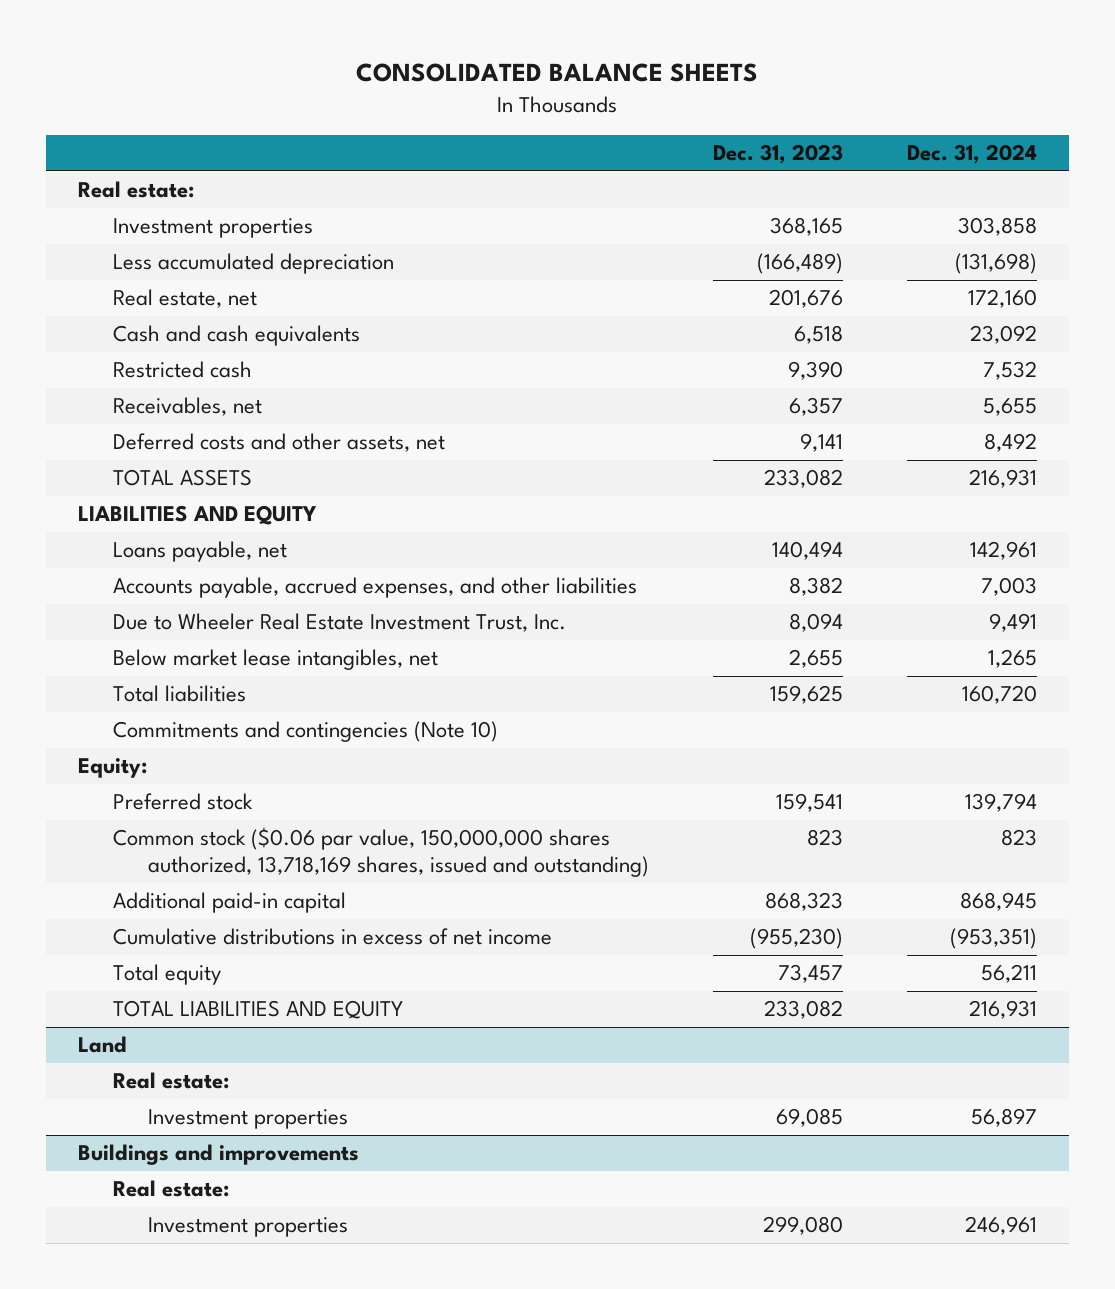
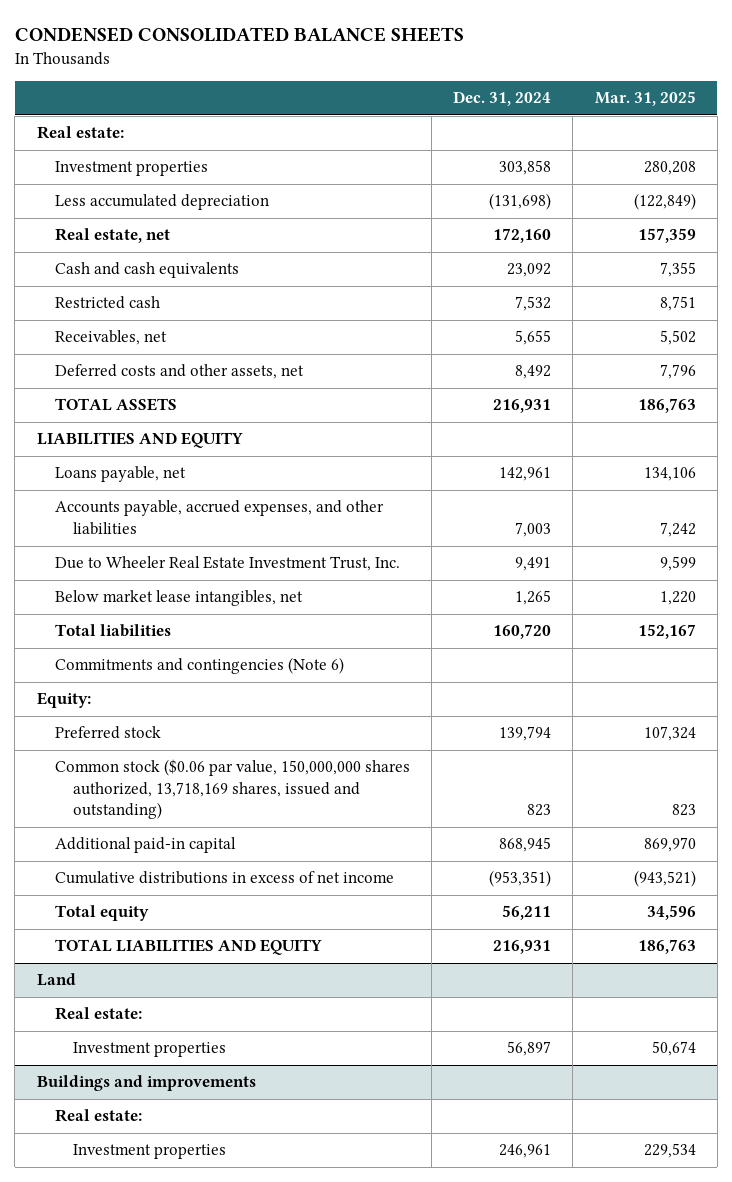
- CONSOLIDATED BALANCE SHEETS
+ CONDENSED CONSOLIDATED BALANCE SHEETS
- | Dec. 31, 2023 | Dec. 31, 2024
+ | Dec. 31, 2024 | Mar. 31, 2025
- Commitments and contingencies (Note 10)
+ Commitments and contingencies (Note 6)

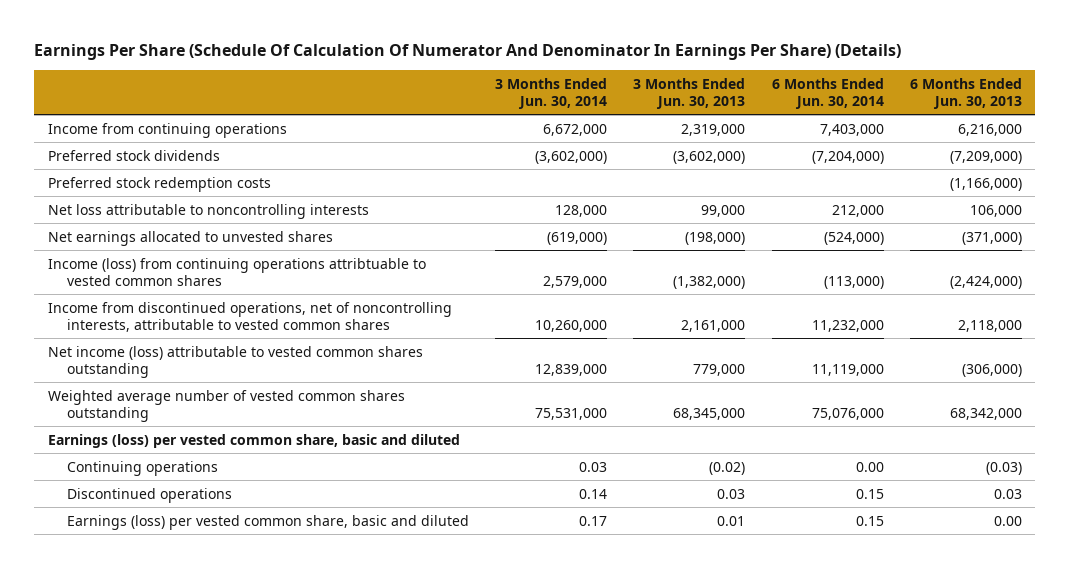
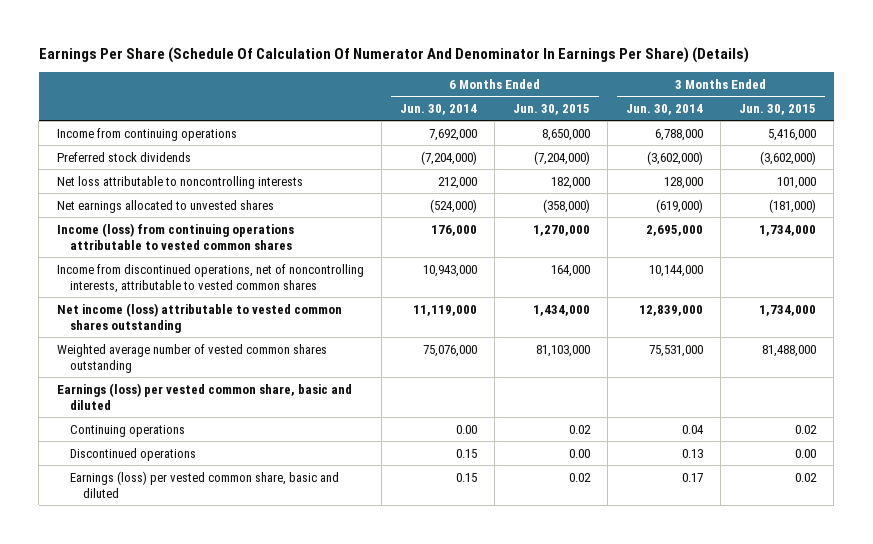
- | 3 Months Ended Jun. 30, 2014 | 3 Months Ended Jun. 30, 2013 | 6 Months Ended Jun. 30, 2014 | 6 Months Ended Jun. 30, 2013
+ | 6 Months Ended Jun. 30, 2014 | 6 Months Ended Jun. 30, 2015 | 3 Months Ended Jun. 30, 2014 | 3 Months Ended Jun. 30, 2015
- Income from continuing operations | 6,672,000 | 2,319,000 | 7,403,000 | 6,216,000
+ Income from continuing operations | 7,692,000 | 8,650,000 | 6,788,000 | 5,416,000
- Preferred stock redemption costs | | | | (1,166,000)
- Income (loss) from continuing operations attribtuable to vested common shares | 2,579,000 | (1,382,000) | (113,000) | (2,424,000)
- Income from discontinued operations, net of noncontrolling interests, attributable to vested common shares | 10,260,000 | 2,161,000 | 11,232,000 | 2,118,000
+ Income (loss) from continuing operations attributable to vested common shares | 176,000 | 1,270,000 | 2,695,000 | 1,734,000
+ Income from discontinued operations, net of noncontrolling interests, attributable to vested common shares | 10,943,000 | 164,000 | 10,144,000 |
- Continuing operations | 0.03 | (0.02) | 0.00 | (0.03)
- Discontinued operations | 0.14 | 0.03 | 0.15 | 0.03
+ Continuing operations | 0.00 | 0.02 | 0.04 | 0.02
+ Discontinued operations | 0.15 | 0.00 | 0.13 | 0.00

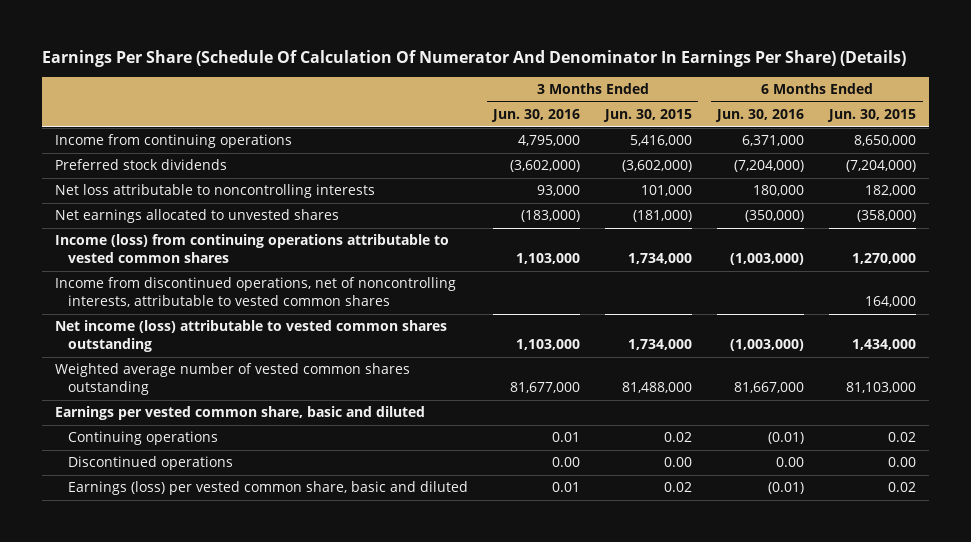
- | 6 Months Ended Jun. 30, 2014 | 6 Months Ended Jun. 30, 2015 | 3 Months Ended Jun. 30, 2014 | 3 Months Ended Jun. 30, 2015
+ | 3 Months Ended Jun. 30, 2016 | 3 Months Ended Jun. 30, 2015 | 6 Months Ended Jun. 30, 2016 | 6 Months Ended Jun. 30, 2015
- Earnings (loss) per vested common share, basic and diluted
+ Earnings per vested common share, basic and diluted

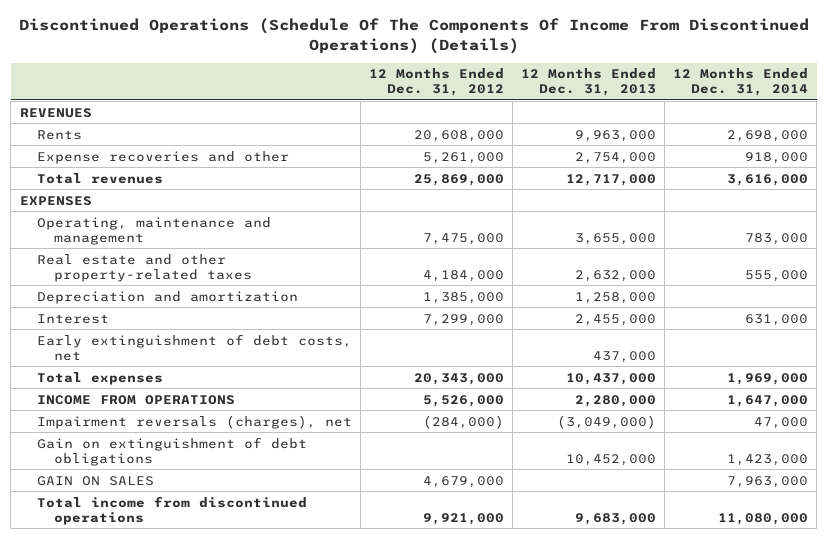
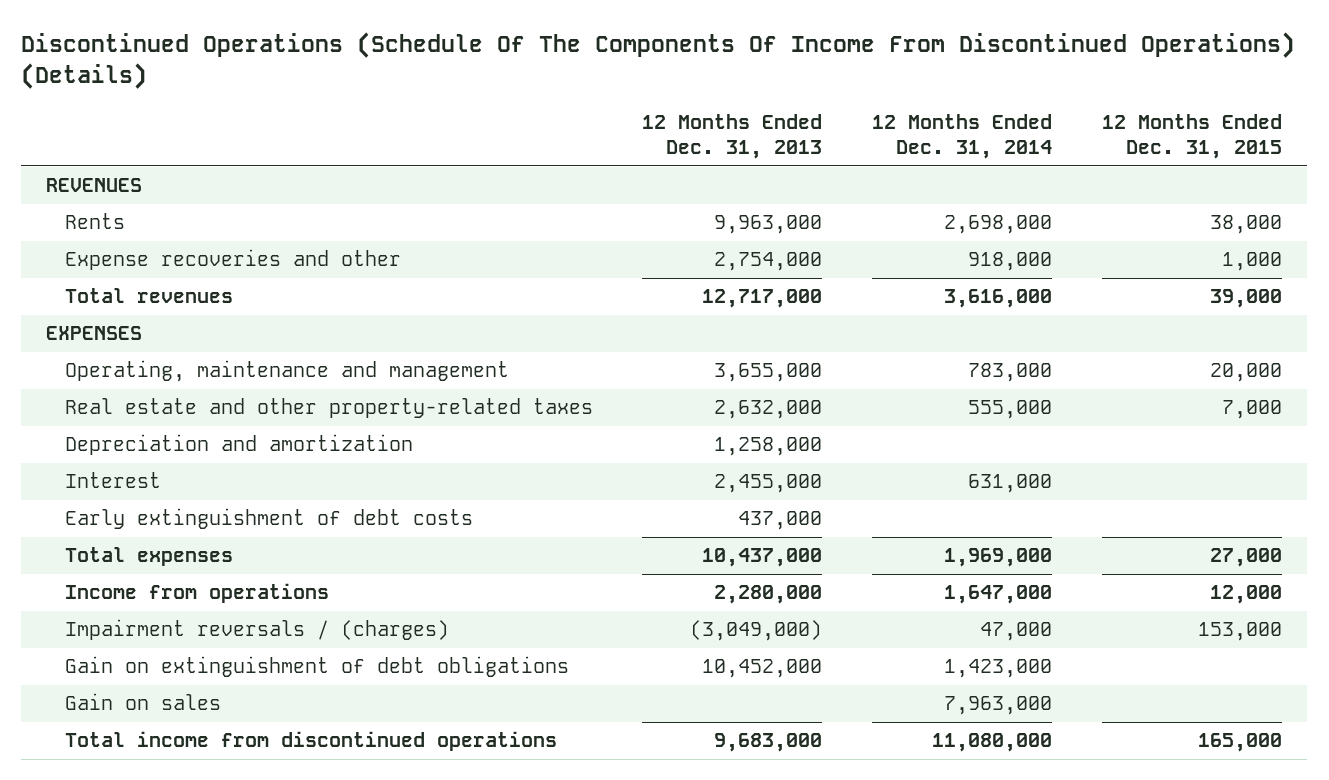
- | 12 Months Ended Dec. 31, 2012 | 12 Months Ended Dec. 31, 2013 | 12 Months Ended Dec. 31, 2014
+ | 12 Months Ended Dec. 31, 2013 | 12 Months Ended Dec. 31, 2014 | 12 Months Ended Dec. 31, 2015
- Early extinguishment of debt costs, net | | 437,000 |
+ Early extinguishment of debt costs | 437,000 | |
- INCOME FROM OPERATIONS | 5,526,000 | 2,280,000 | 1,647,000
- Impairment reversals (charges), net | (284,000) | (3,049,000) | 47,000
+ Income from operations | 2,280,000 | 1,647,000 | 12,000
+ Impairment reversals / (charges) | (3,049,000) | 47,000 | 153,000
- GAIN ON SALES | 4,679,000 | | 7,963,000
+ Gain on sales | | 7,963,000 |

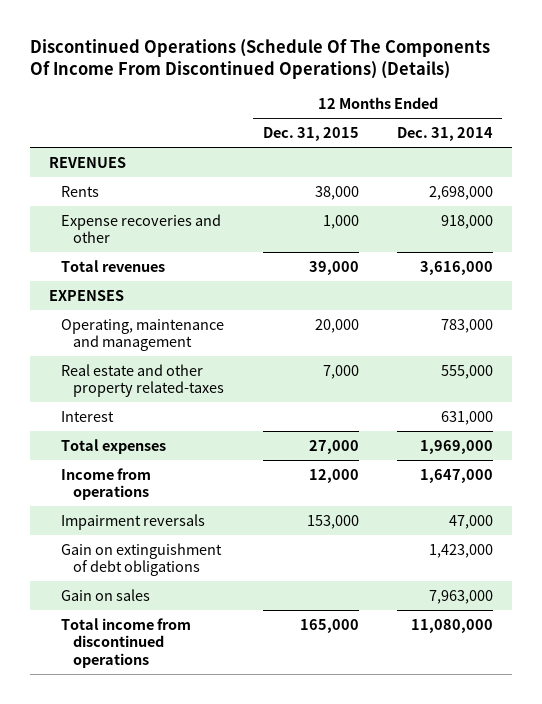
- | 12 Months Ended Dec. 31, 2013 | 12 Months Ended Dec. 31, 2014 | 12 Months Ended Dec. 31, 2015
+ | 12 Months Ended Dec. 31, 2015 | 12 Months Ended Dec. 31, 2014
- Real estate and other property-related taxes | 2,632,000 | 555,000 | 7,000
- Depreciation and amortization | 1,258,000 | |
+ Real estate and other property related-taxes | 7,000 | 555,000
- Early extinguishment of debt costs | 437,000 | |
- Impairment reversals / (charges) | (3,049,000) | 47,000 | 153,000
+ Impairment reversals | 153,000 | 47,000

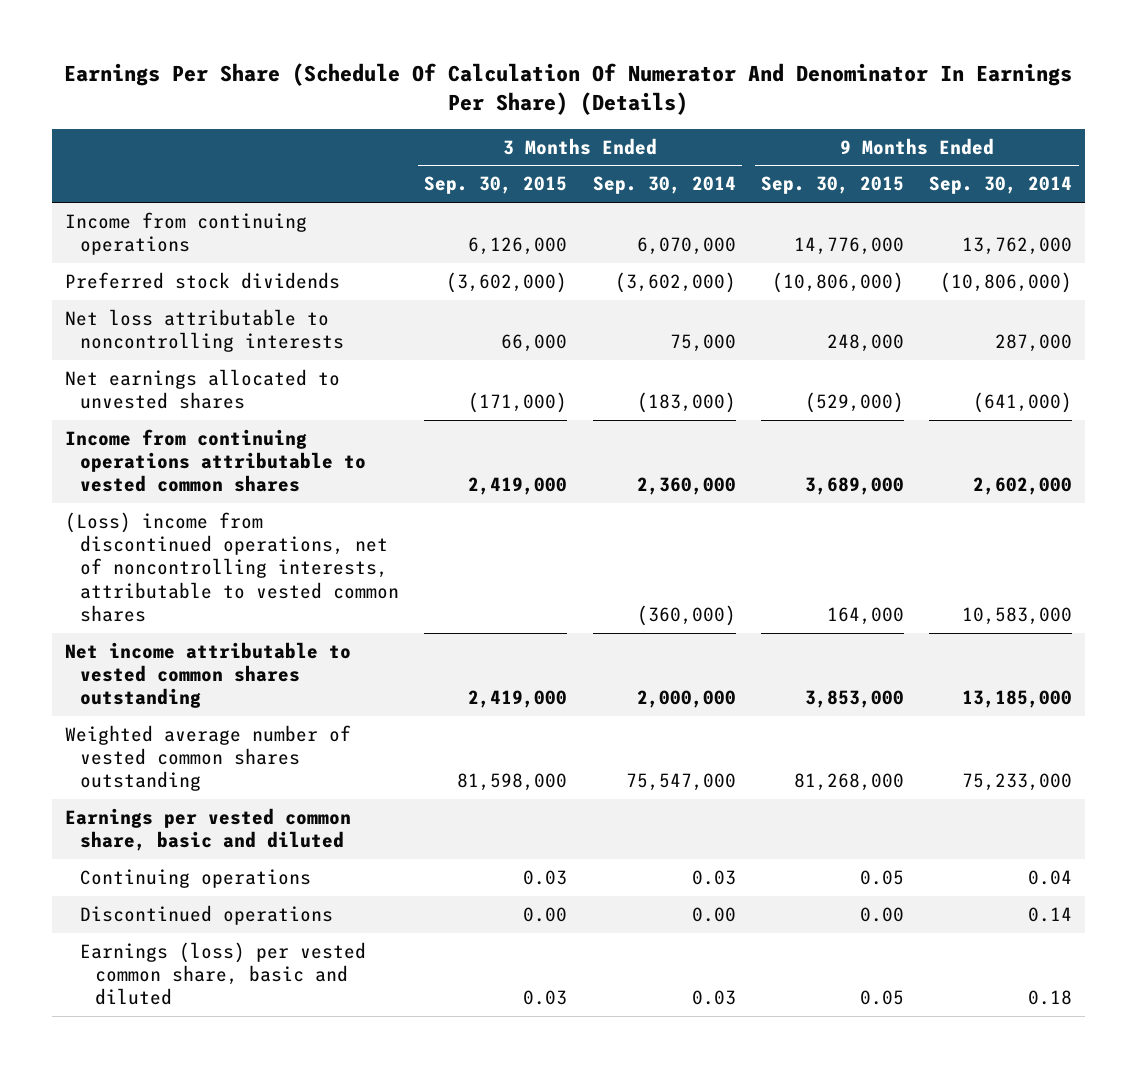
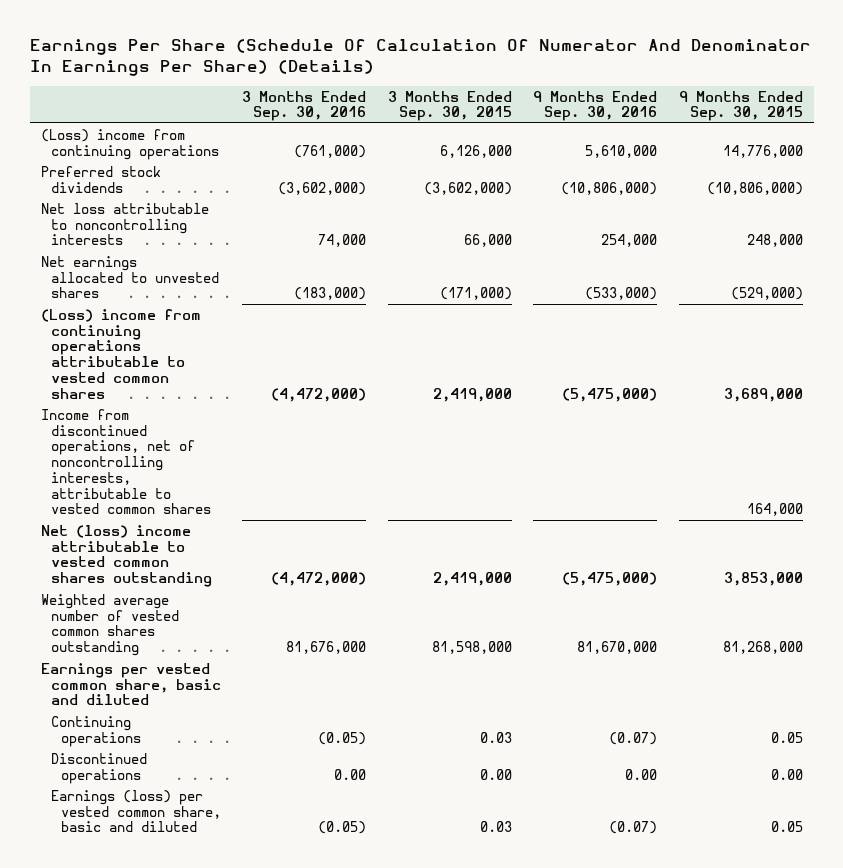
- | 3 Months Ended Sep. 30, 2015 | 3 Months Ended Sep. 30, 2014 | 9 Months Ended Sep. 30, 2015 | 9 Months Ended Sep. 30, 2014
+ | 3 Months Ended Sep. 30, 2016 | 3 Months Ended Sep. 30, 2015 | 9 Months Ended Sep. 30, 2016 | 9 Months Ended Sep. 30, 2015
- Income from continuing operations | 6,126,000 | 6,070,000 | 14,776,000 | 13,762,000
+ (Loss) income from continuing operations | (761,000) | 6,126,000 | 5,610,000 | 14,776,000
- Income from continuing operations attributable to vested common shares | 2,419,000 | 2,360,000 | 3,689,000 | 2,602,000
- (Loss) income from discontinued operations, net of noncontrolling interests, attributable to vested common shares | | (360,000) | 164,000 | 10,583,000
- Net income attributable to vested common shares outstanding | 2,419,000 | 2,000,000 | 3,853,000 | 13,185,000
+ (Loss) income from continuing operations attributable to vested common shares | (4,472,000) | 2,419,000 | (5,475,000) | 3,689,000
+ Income from discontinued operations, net of noncontrolling interests, attributable to vested common shares | | | | 164,000
+ Net (loss) income attributable to vested common shares outstanding | (4,472,000) | 2,419,000 | (5,475,000) | 3,853,000

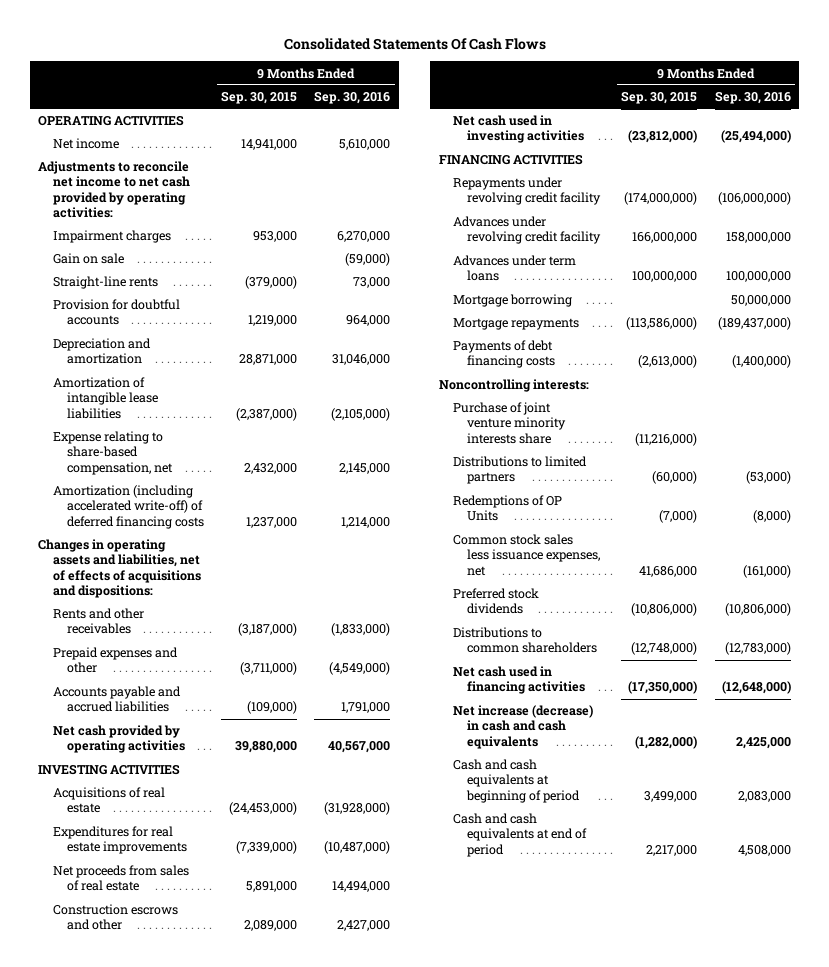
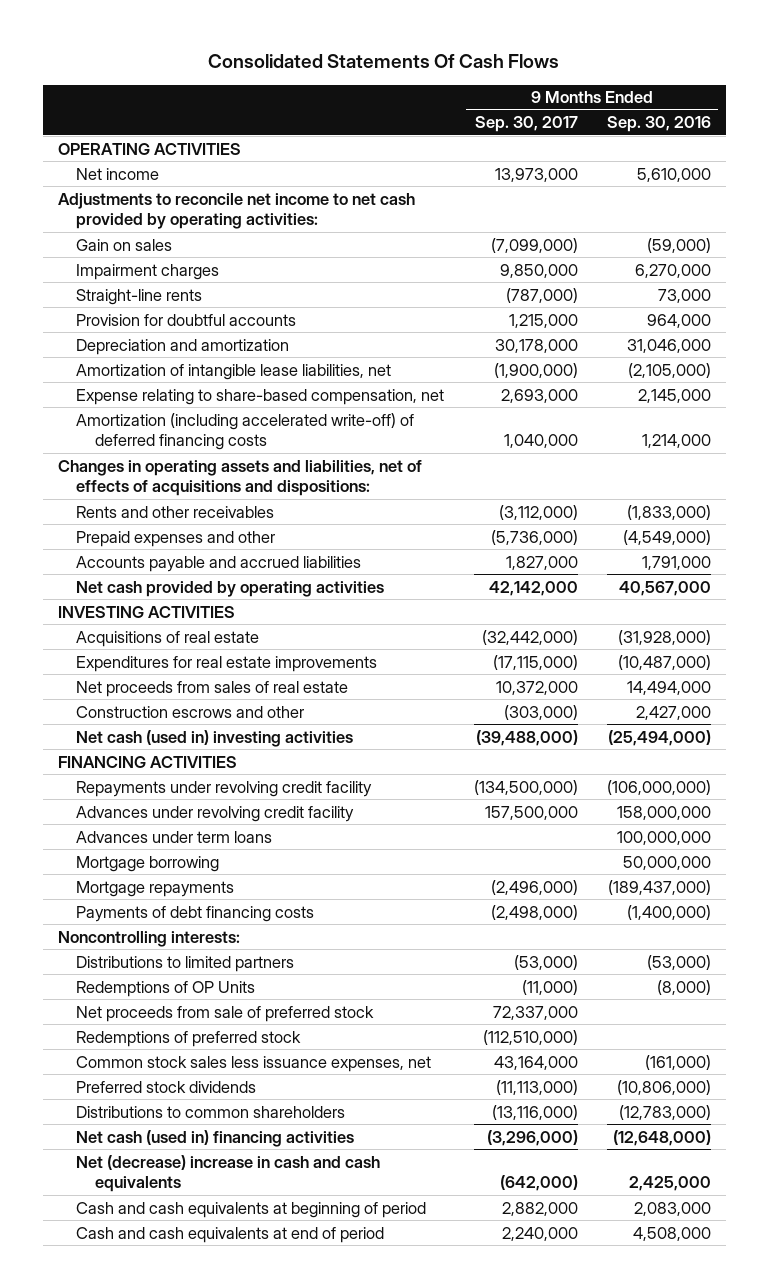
- | 9 Months Ended Sep. 30, 2015 | 9 Months Ended Sep. 30, 2016
+ | 9 Months Ended Sep. 30, 2017 | 9 Months Ended Sep. 30, 2016
+ Gain on sales | (7,099,000) | (59,000)
- Gain on sale | | (59,000)
- Amortization of intangible lease liabilities | (2,387,000) | (2,105,000)
+ Amortization of intangible lease liabilities, net | (1,900,000) | (2,105,000)
- Net cash used in investing activities | (23,812,000) | (25,494,000)
+ Net cash (used in) investing activities | (39,488,000) | (25,494,000)
- Purchase of joint venture minority interests share | (11,216,000) |
+ Net proceeds from sale of preferred stock | 72,337,000 |
+ Redemptions of preferred stock | (112,510,000) |
- Net cash used in financing activities | (17,350,000) | (12,648,000)
- Net increase (decrease) in cash and cash equivalents | (1,282,000) | 2,425,000
+ Net cash (used in) financing activities | (3,296,000) | (12,648,000)
+ Net (decrease) increase in cash and cash equivalents | (642,000) | 2,425,000

